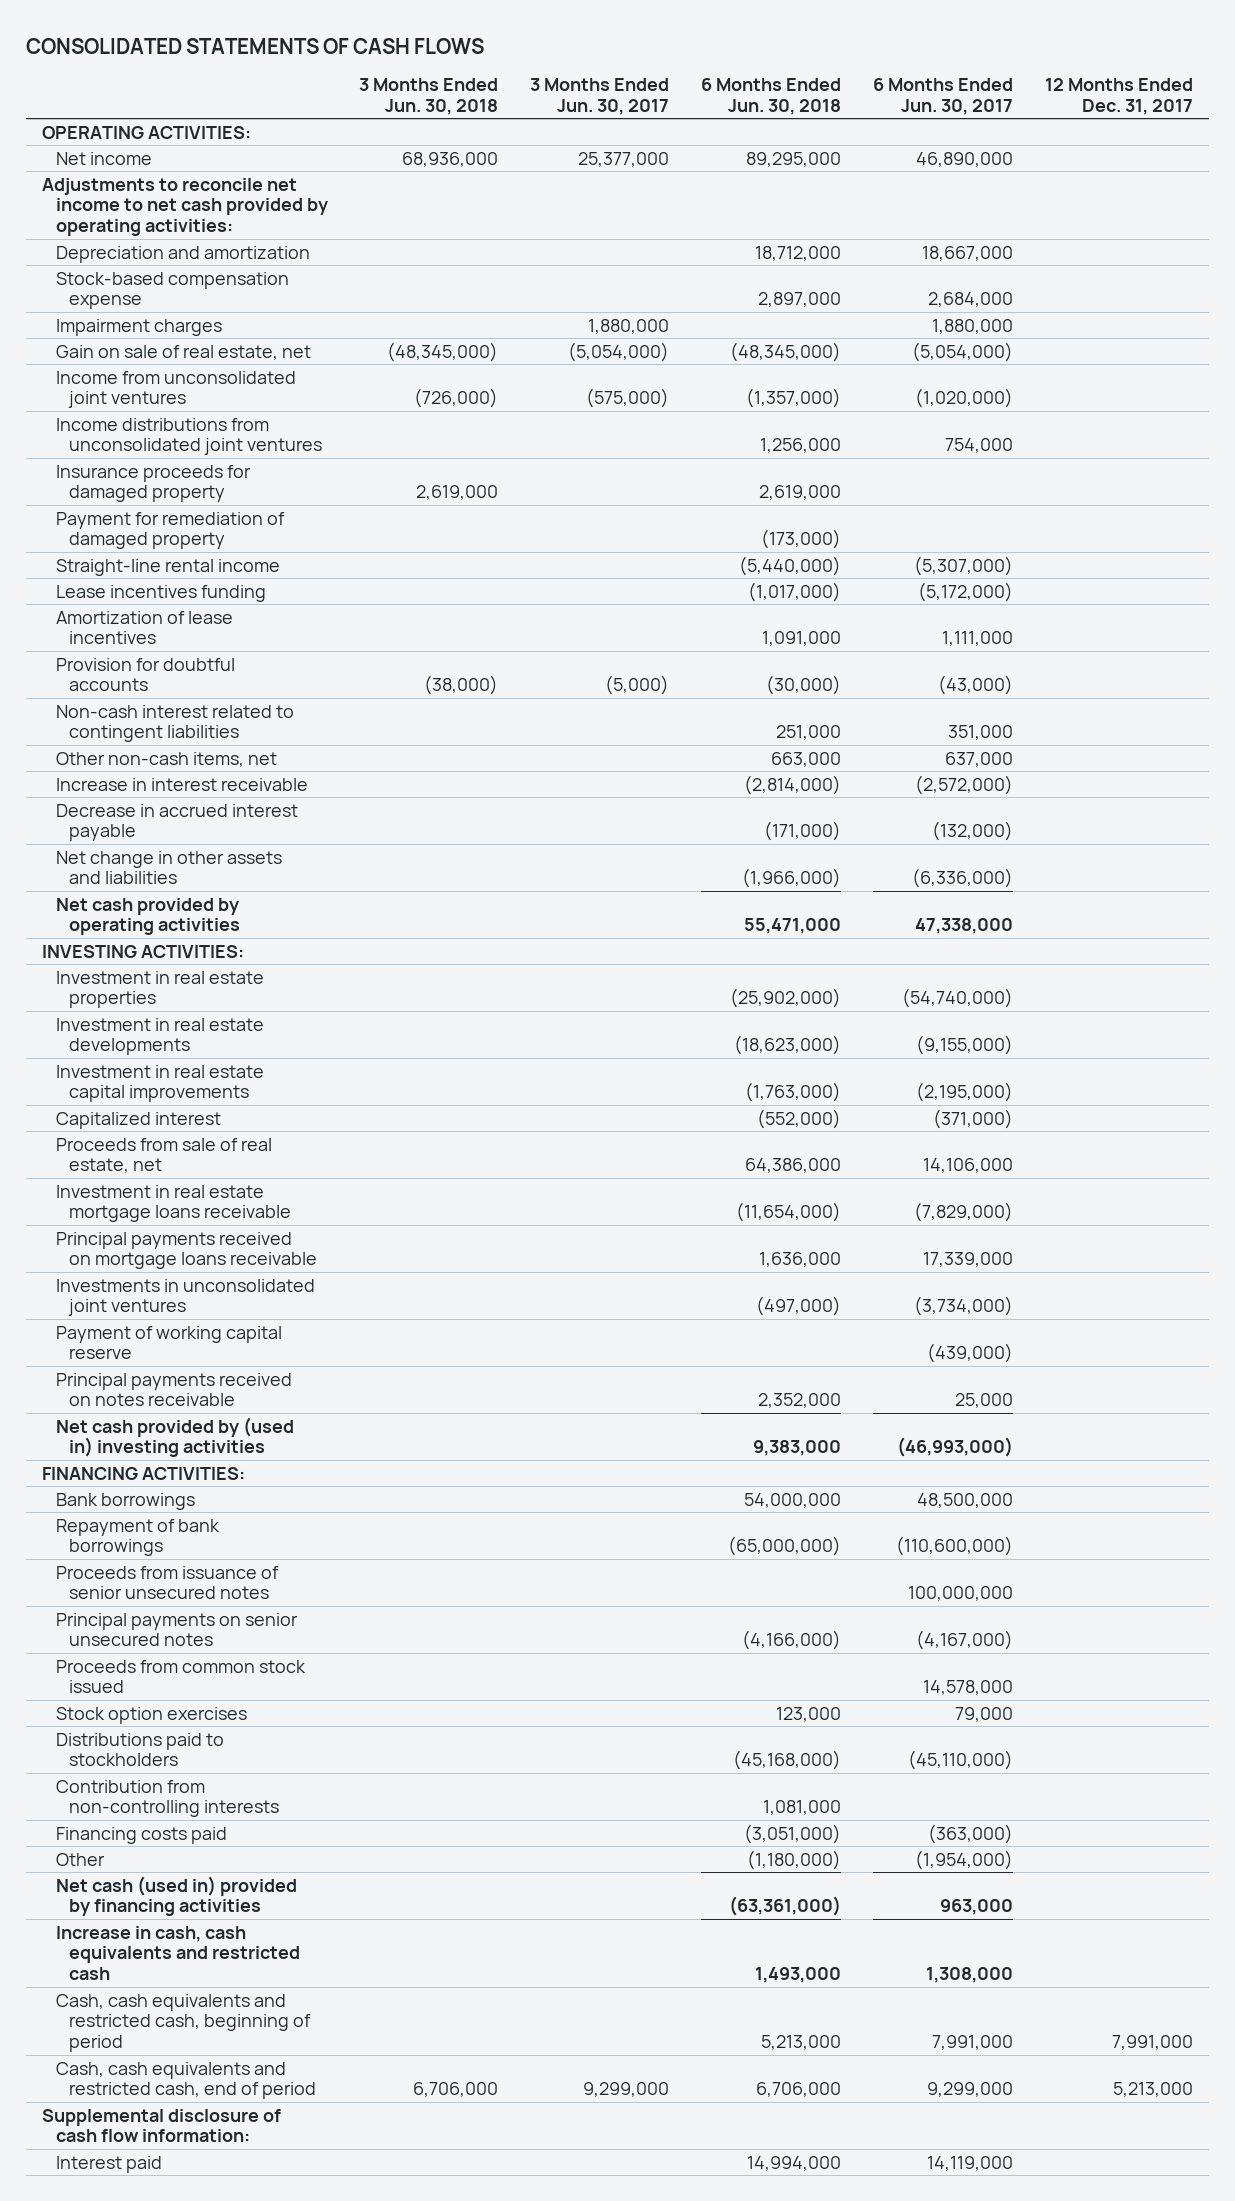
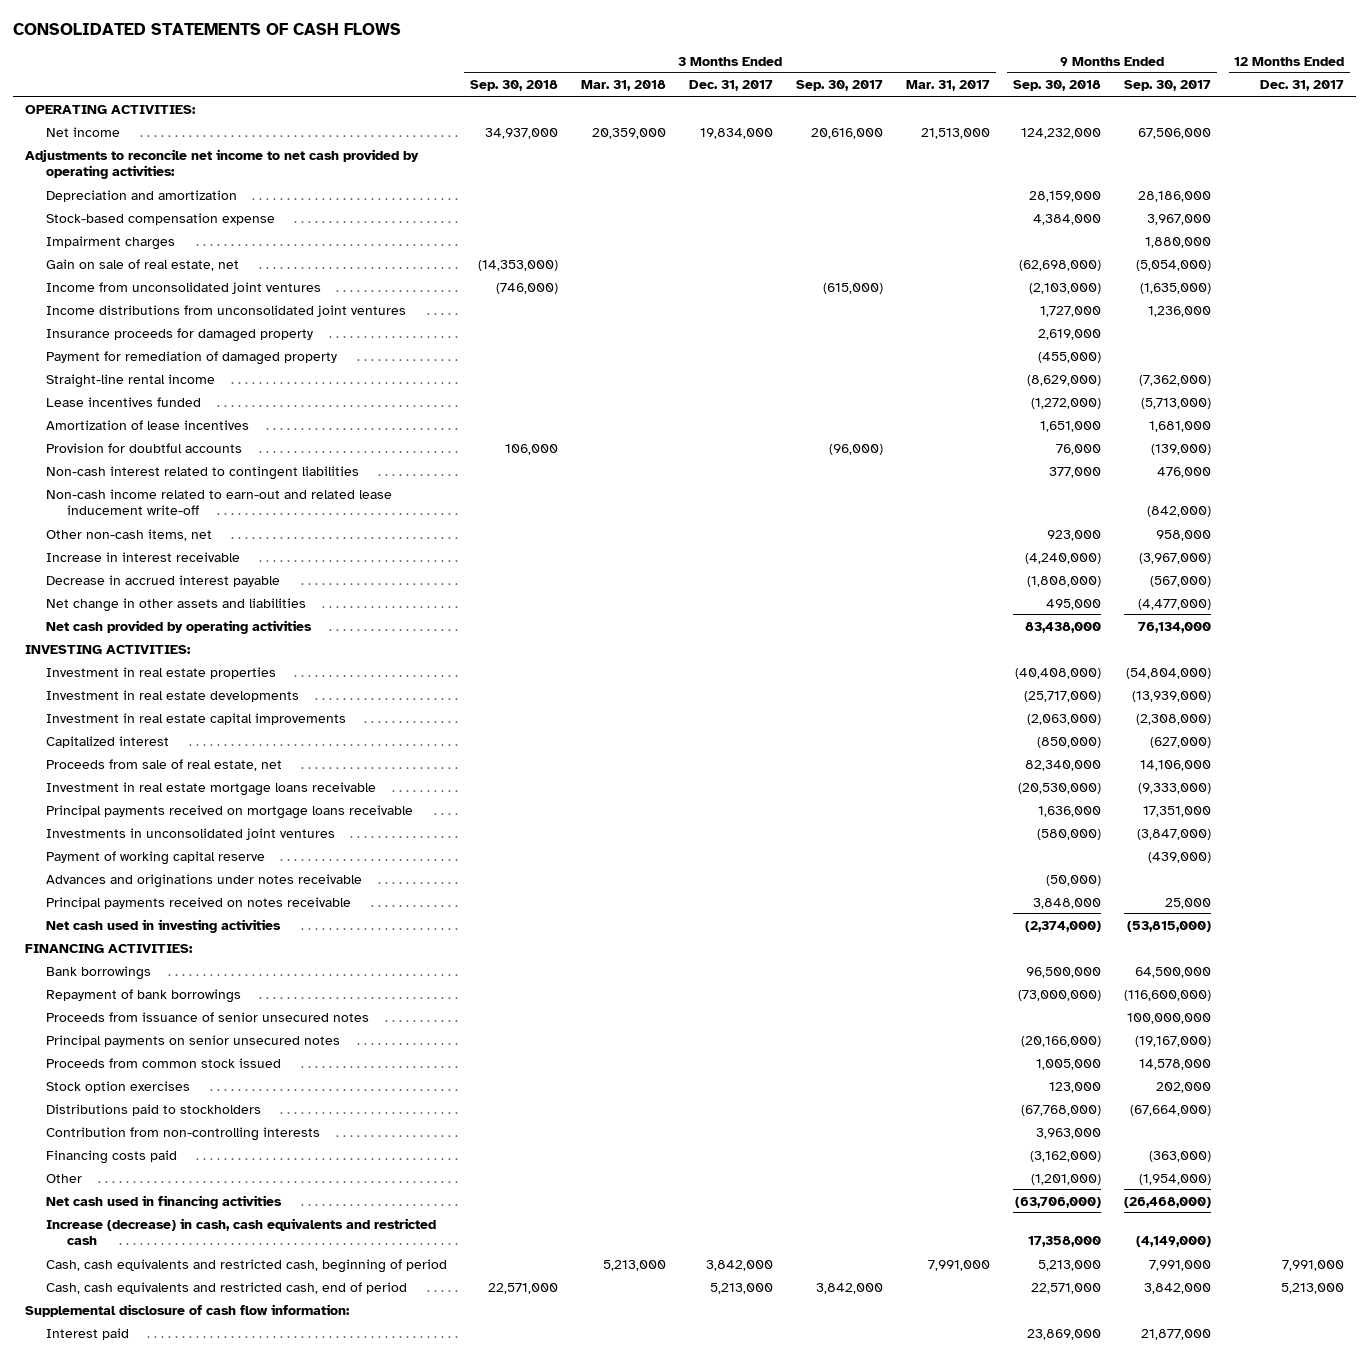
- | 3 Months Ended Jun. 30, 2018 | 3 Months Ended Jun. 30, 2017 | 6 Months Ended Jun. 30, 2018 | 6 Months Ended Jun. 30, 2017 | 12 Months Ended Dec. 31, 2017
+ | 3 Months Ended Sep. 30, 2018 | 3 Months Ended Mar. 31, 2018 | 3 Months Ended Dec. 31, 2017 | 3 Months Ended Sep. 30, 2017 | 3 Months Ended Mar. 31, 2017 | 9 Months Ended Sep. 30, 2018 | 9 Months Ended Sep. 30, 2017 | 12 Months Ended Dec. 31, 2017
- Lease incentives funding | | | (1,017,000) | (5,172,000) |
+ Lease incentives funded | | | | | | (1,272,000) | (5,713,000) |
+ Non-cash income related to earn-out and related lease inducement write-off | | | | | | | (842,000) |
+ Advances and originations under notes receivable | | | | | | (50,000) | |
- Net cash provided by (used in) investing activities | | | 9,383,000 | (46,993,000) |
+ Net cash used in investing activities | | | | | | (2,374,000) | (53,815,000) |
- Net cash (used in) provided by financing activities | | | (63,361,000) | 963,000 |
- Increase in cash, cash equivalents and restricted cash | | | 1,493,000 | 1,308,000 |
+ Net cash used in financing activities | | | | | | (63,706,000) | (26,468,000) |
+ Increase (decrease) in cash, cash equivalents and restricted cash | | | | | | 17,358,000 | (4,149,000) |

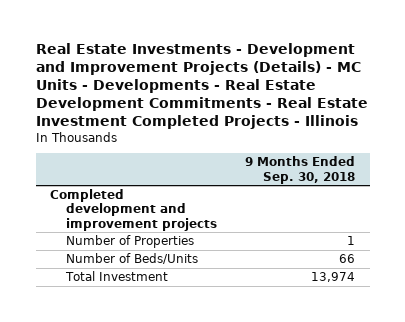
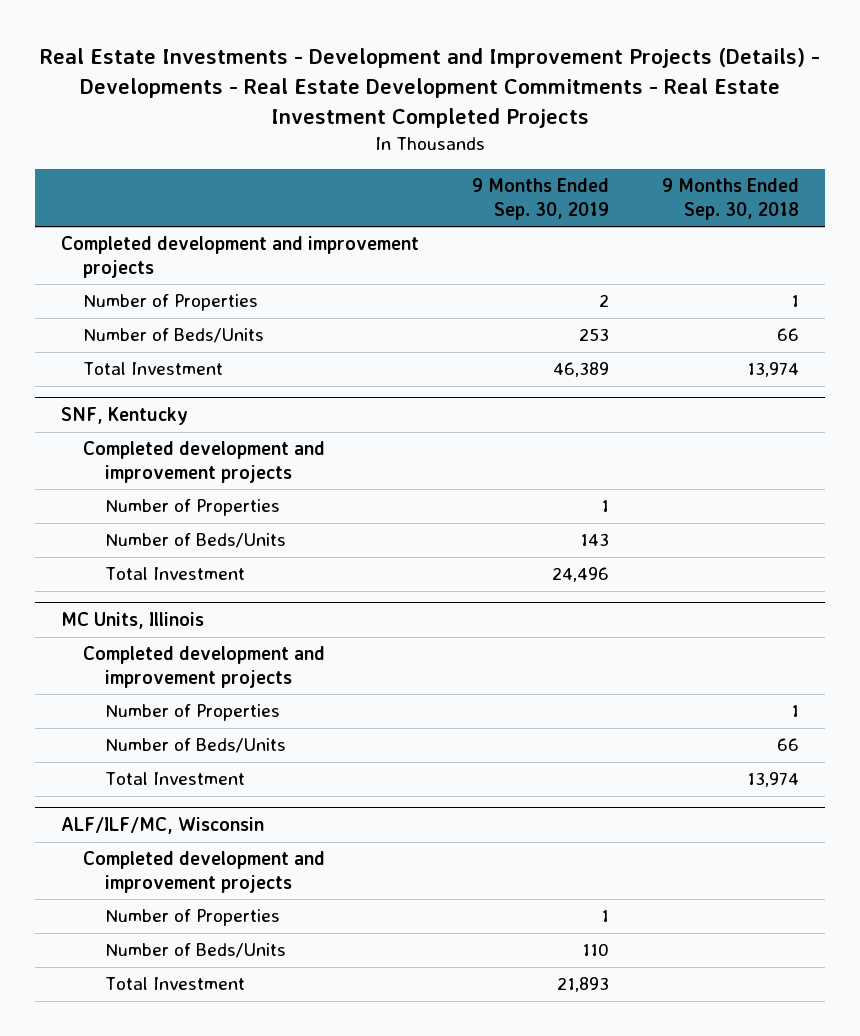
- Real Estate Investments - Development and Improvement Projects (Details) - MC Units - Developments - Real Estate Development Commitments - Real Estate Investment Completed Projects - Illinois
+ Real Estate Investments - Development and Improvement Projects (Details) - Developments - Real Estate Development Commitments - Real Estate Investment Completed Projects
- | 9 Months Ended Sep. 30, 2018
+ | 9 Months Ended Sep. 30, 2019 | 9 Months Ended Sep. 30, 2018
+ SNF, Kentucky
+ Completed development and improvement projects
+ Number of Properties | 1 |
+ Number of Beds/Units | 143 |
+ Total Investment | 24,496 |
+ MC Units, Illinois
+ Completed development and improvement projects
+ Number of Properties | | 1
+ Number of Beds/Units | | 66
+ Total Investment | | 13,974
+ ALF/ILF/MC, Wisconsin
+ Completed development and improvement projects
+ Number of Properties | 1 |
+ Number of Beds/Units | 110 |
+ Total Investment | 21,893 |

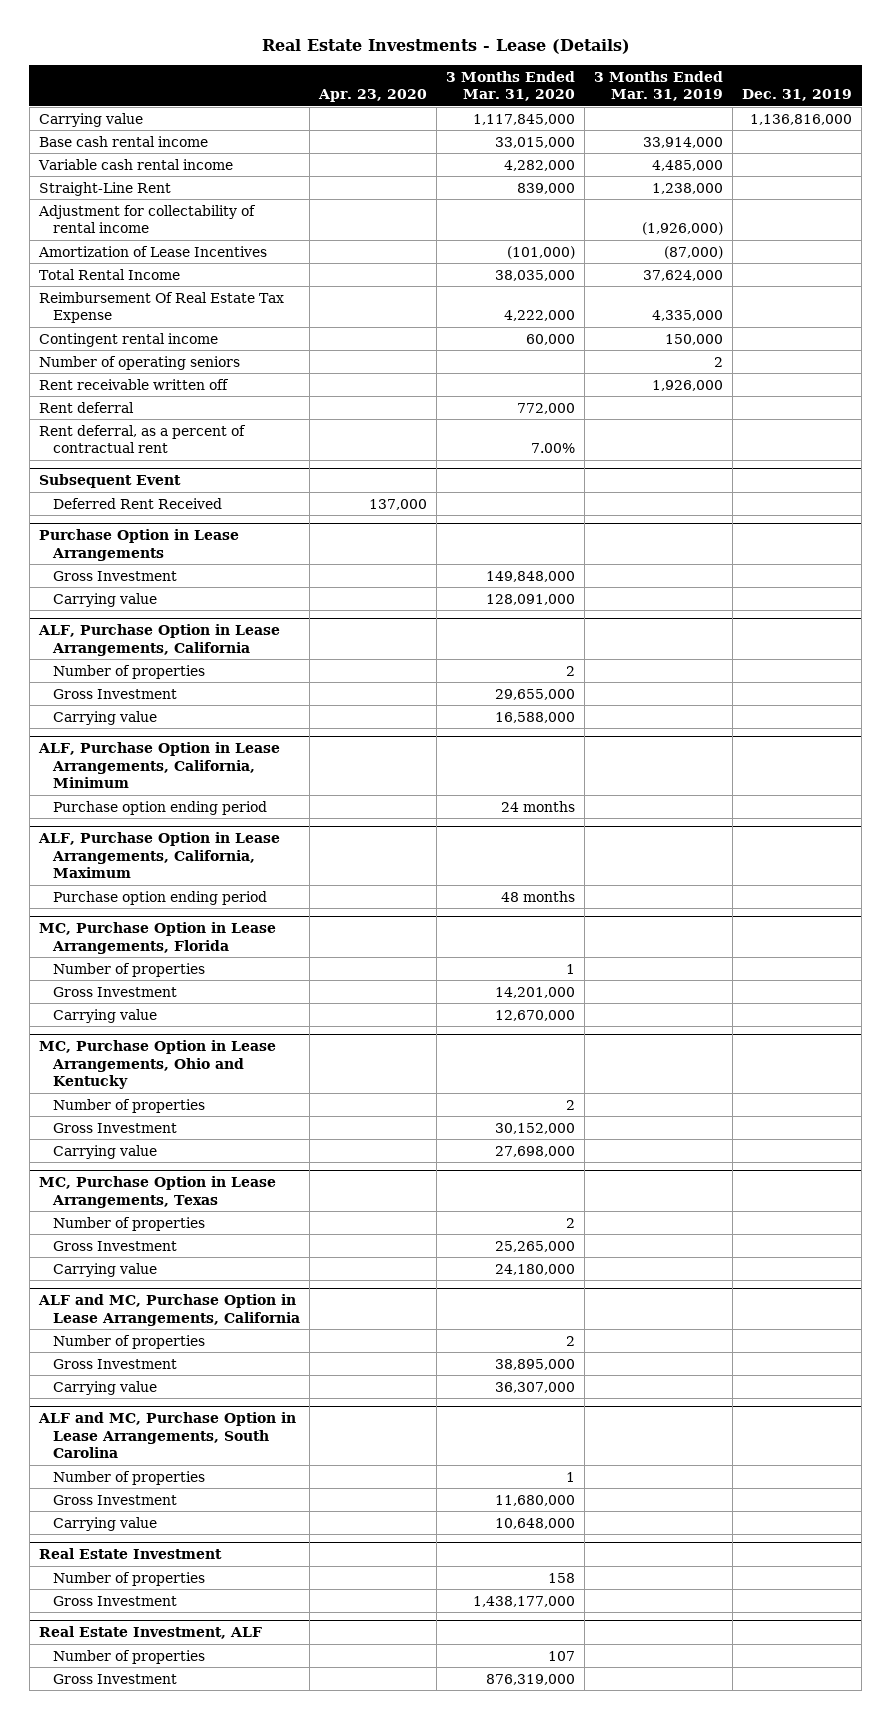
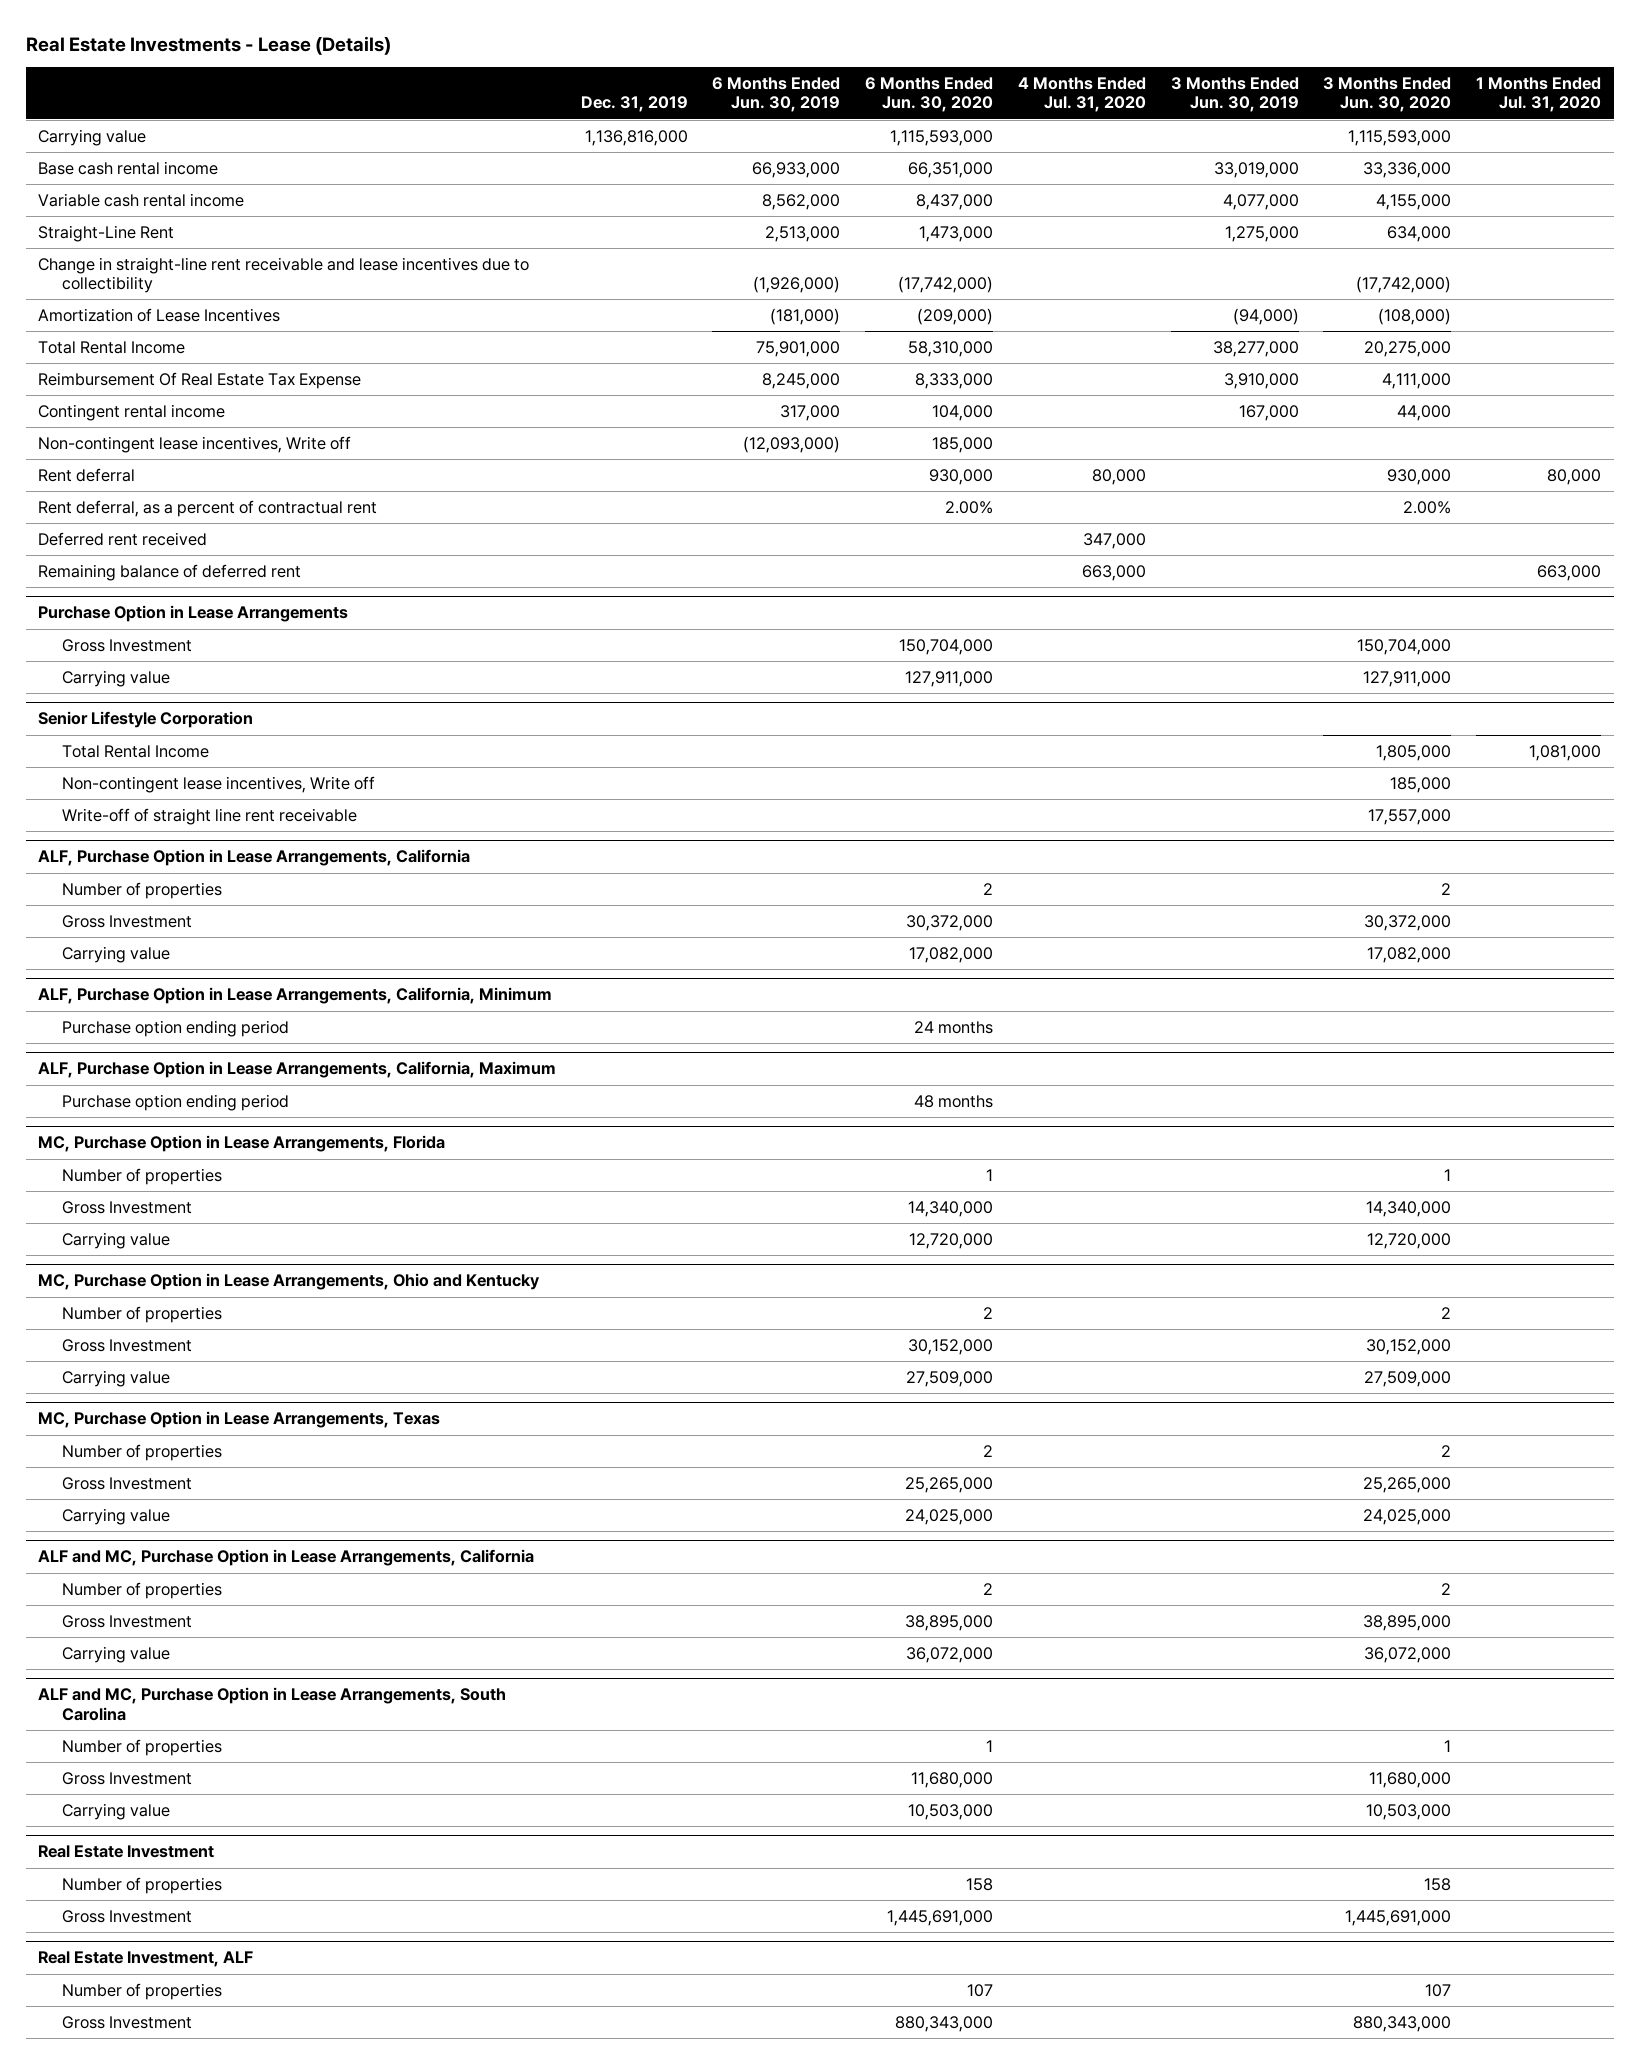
- | Apr. 23, 2020 | 3 Months Ended Mar. 31, 2020 | 3 Months Ended Mar. 31, 2019 | Dec. 31, 2019
+ | Dec. 31, 2019 | 6 Months Ended Jun. 30, 2019 | 6 Months Ended Jun. 30, 2020 | 4 Months Ended Jul. 31, 2020 | 3 Months Ended Jun. 30, 2019 | 3 Months Ended Jun. 30, 2020 | 1 Months Ended Jul. 31, 2020
- Adjustment for collectability of rental income | | | (1,926,000) |
+ Change in straight-line rent receivable and lease incentives due to collectibility | | (1,926,000) | (17,742,000) | | | (17,742,000) |
- Number of operating seniors | | | 2 |
- Rent receivable written off | | | 1,926,000 |
+ Non-contingent lease incentives, Write off | | (12,093,000) | 185,000 | | | |
- Subsequent Event
- Deferred Rent Received | 137,000 | | |
+ Deferred rent received | | | | 347,000 | | |
+ Remaining balance of deferred rent | | | | 663,000 | | | 663,000
+ Senior Lifestyle Corporation
+ Total Rental Income | | | | | | 1,805,000 | 1,081,000
+ Non-contingent lease incentives, Write off | | | | | | 185,000 |
+ Write-off of straight line rent receivable | | | | | | 17,557,000 |

